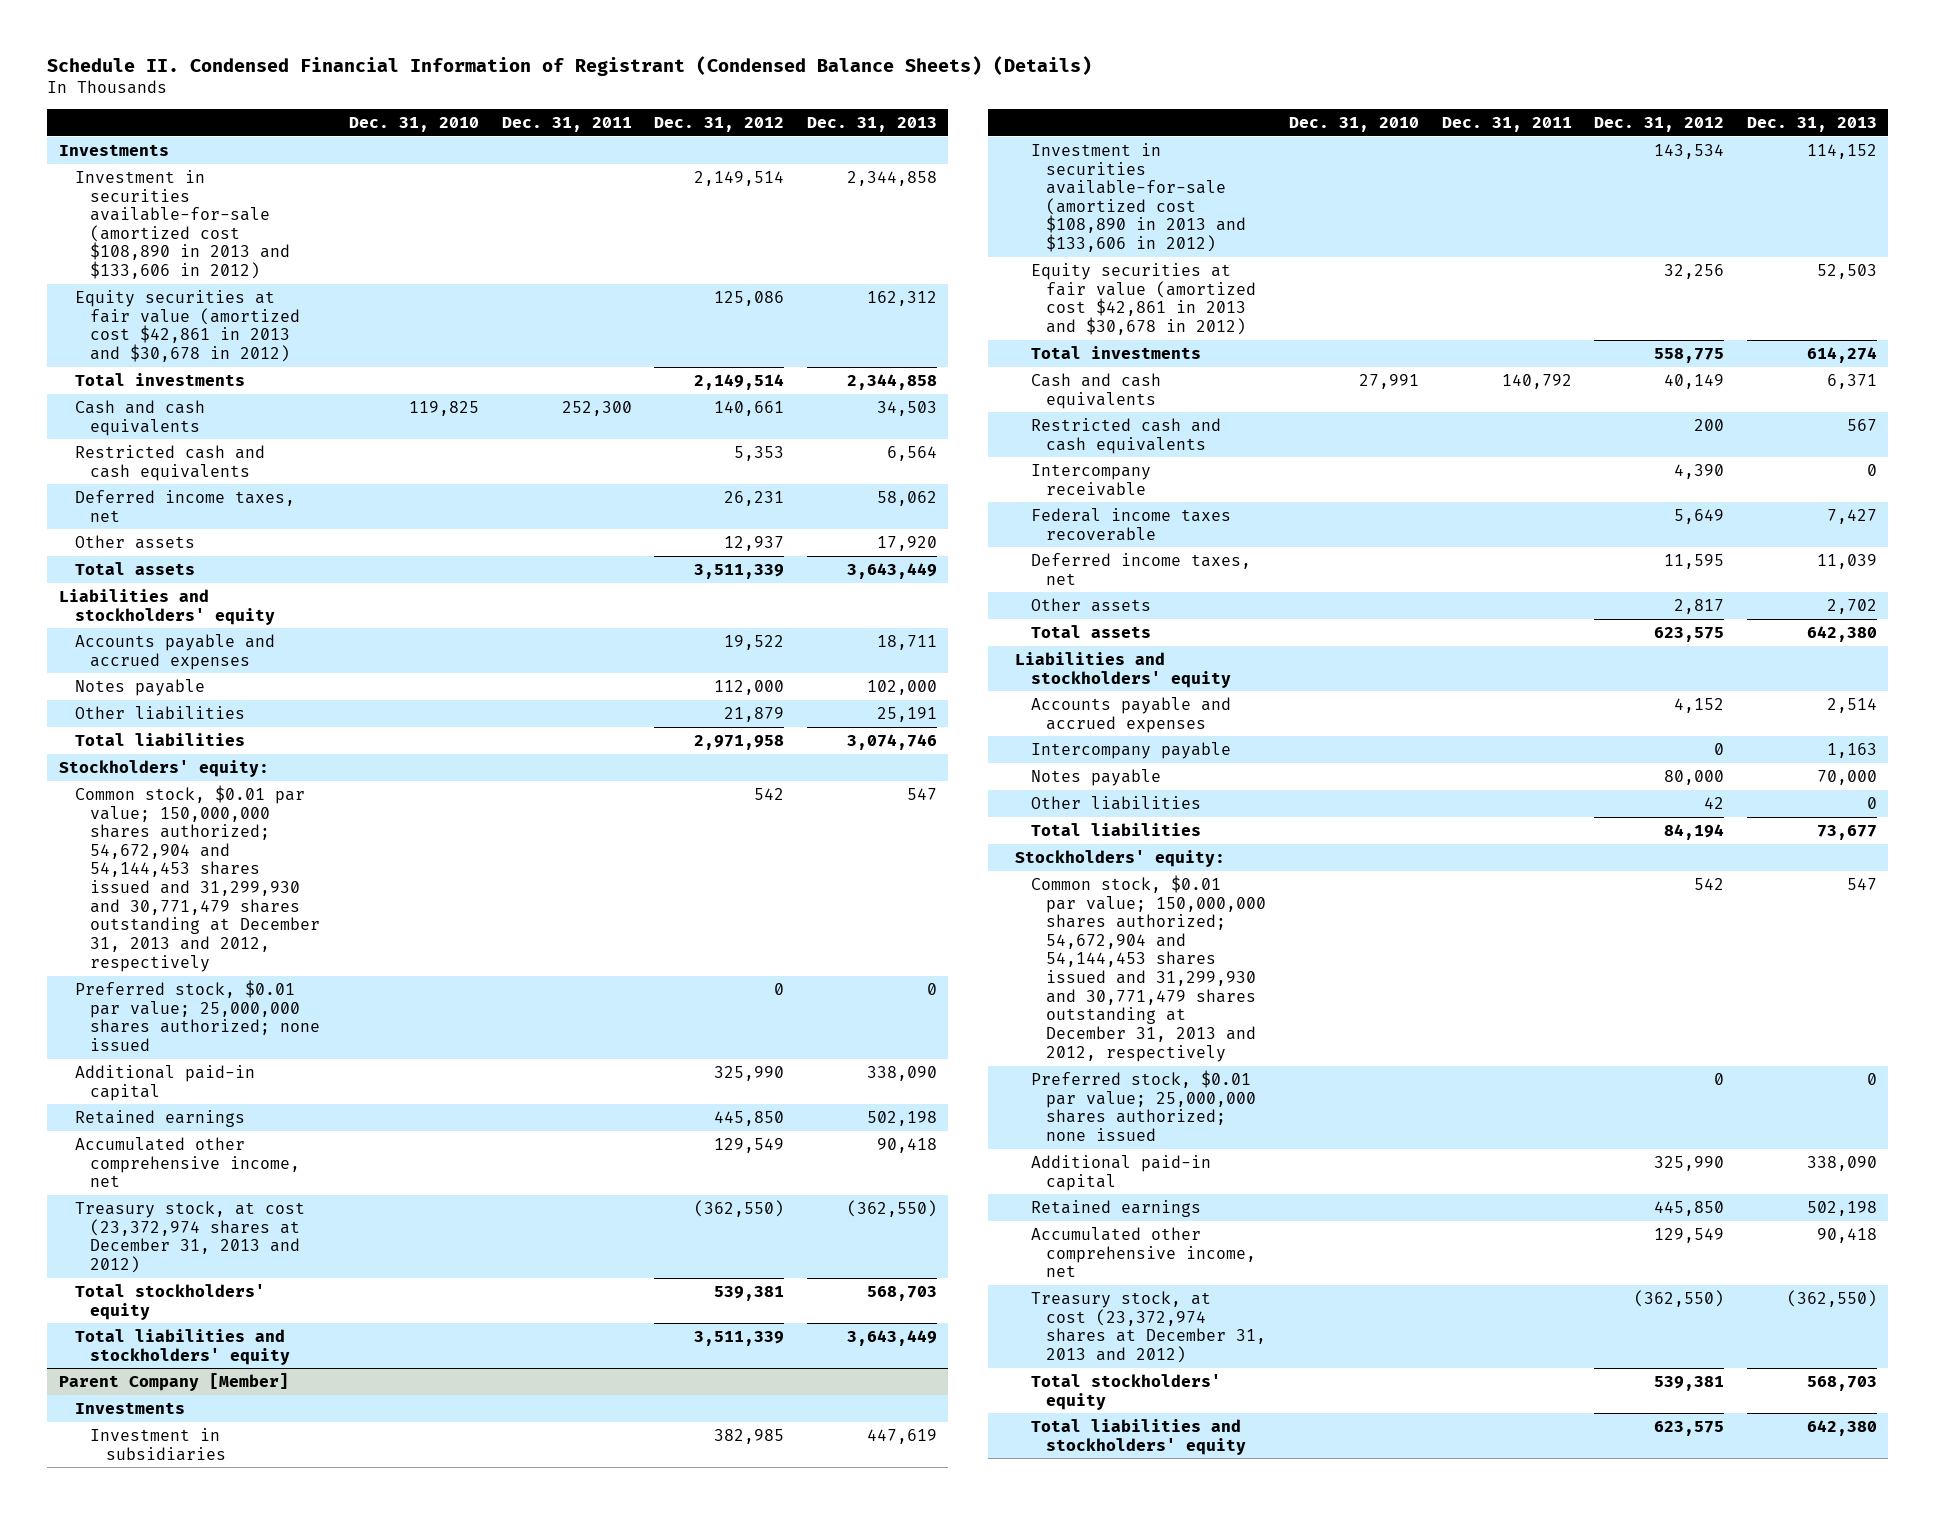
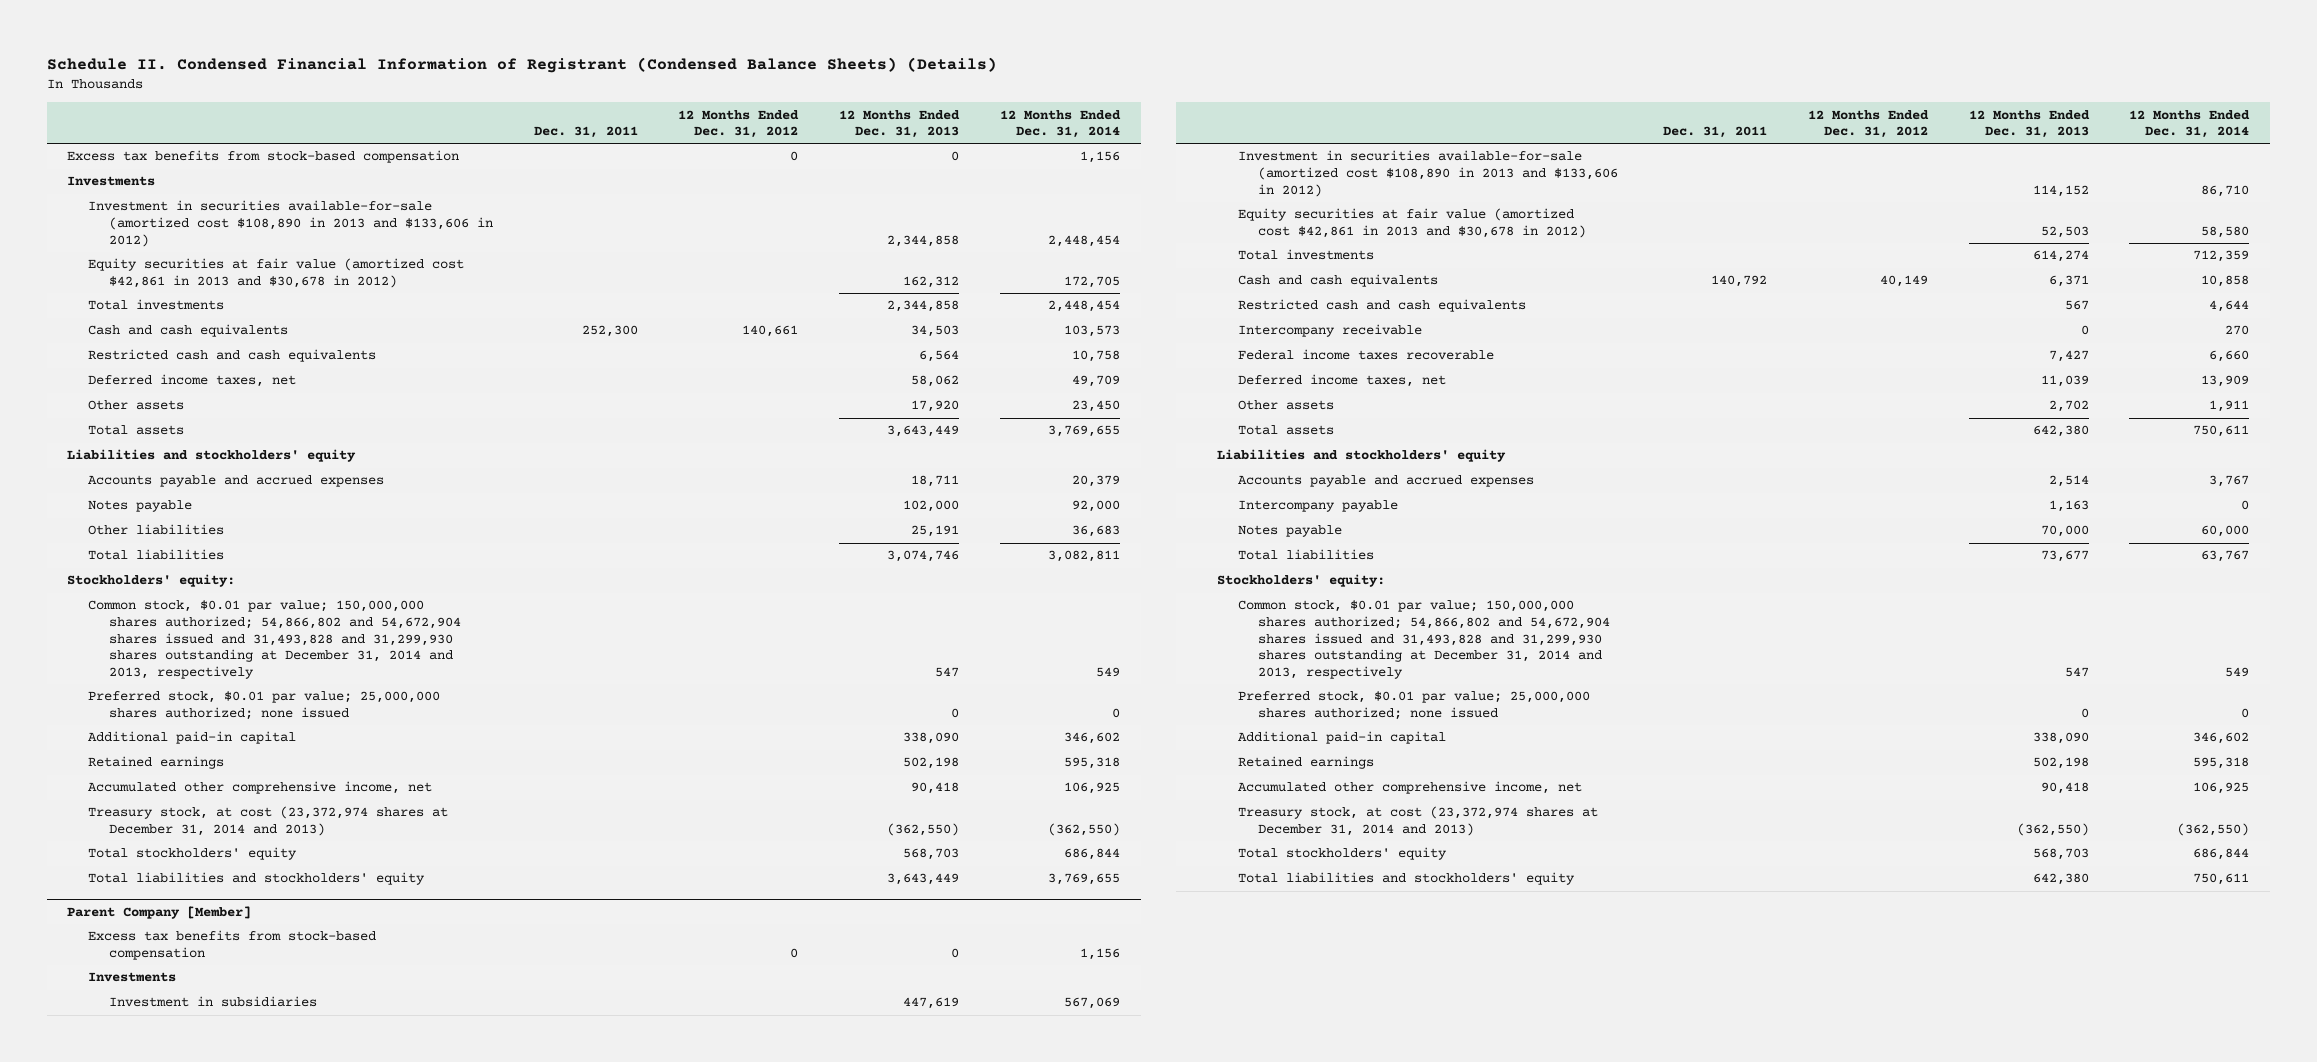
- | Dec. 31, 2010 | Dec. 31, 2011 | Dec. 31, 2012 | Dec. 31, 2013
+ | Dec. 31, 2011 | 12 Months Ended Dec. 31, 2012 | 12 Months Ended Dec. 31, 2013 | 12 Months Ended Dec. 31, 2014
+ Excess tax benefits from stock-based compensation | | 0 | 0 | 1,156
- Common stock, $0.01 par value; 150,000,000 shares authorized; 54,672,904 and 54,144,453 shares issued and 31,299,930 and 30,771,479 shares outstanding at December 31, 2013 and 2012, respectively | | | 542 | 547
+ Common stock, $0.01 par value; 150,000,000 shares authorized; 54,866,802 and 54,672,904 shares issued and 31,493,828 and 31,299,930 shares outstanding at December 31, 2014 and 2013, respectively | | | 547 | 549
- Treasury stock, at cost (23,372,974 shares at December 31, 2013 and 2012) | | | (362,550) | (362,550)
+ Treasury stock, at cost (23,372,974 shares at December 31, 2014 and 2013) | | | (362,550) | (362,550)
@ Parent Company [Member]
+ Excess tax benefits from stock-based compensation | | 0 | 0 | 1,156
- Other liabilities | | | 42 | 0
- Common stock, $0.01 par value; 150,000,000 shares authorized; 54,672,904 and 54,144,453 shares issued and 31,299,930 and 30,771,479 shares outstanding at December 31, 2013 and 2012, respectively | | | 542 | 547
+ Common stock, $0.01 par value; 150,000,000 shares authorized; 54,866,802 and 54,672,904 shares issued and 31,493,828 and 31,299,930 shares outstanding at December 31, 2014 and 2013, respectively | | | 547 | 549
- Treasury stock, at cost (23,372,974 shares at December 31, 2013 and 2012) | | | (362,550) | (362,550)
+ Treasury stock, at cost (23,372,974 shares at December 31, 2014 and 2013) | | | (362,550) | (362,550)

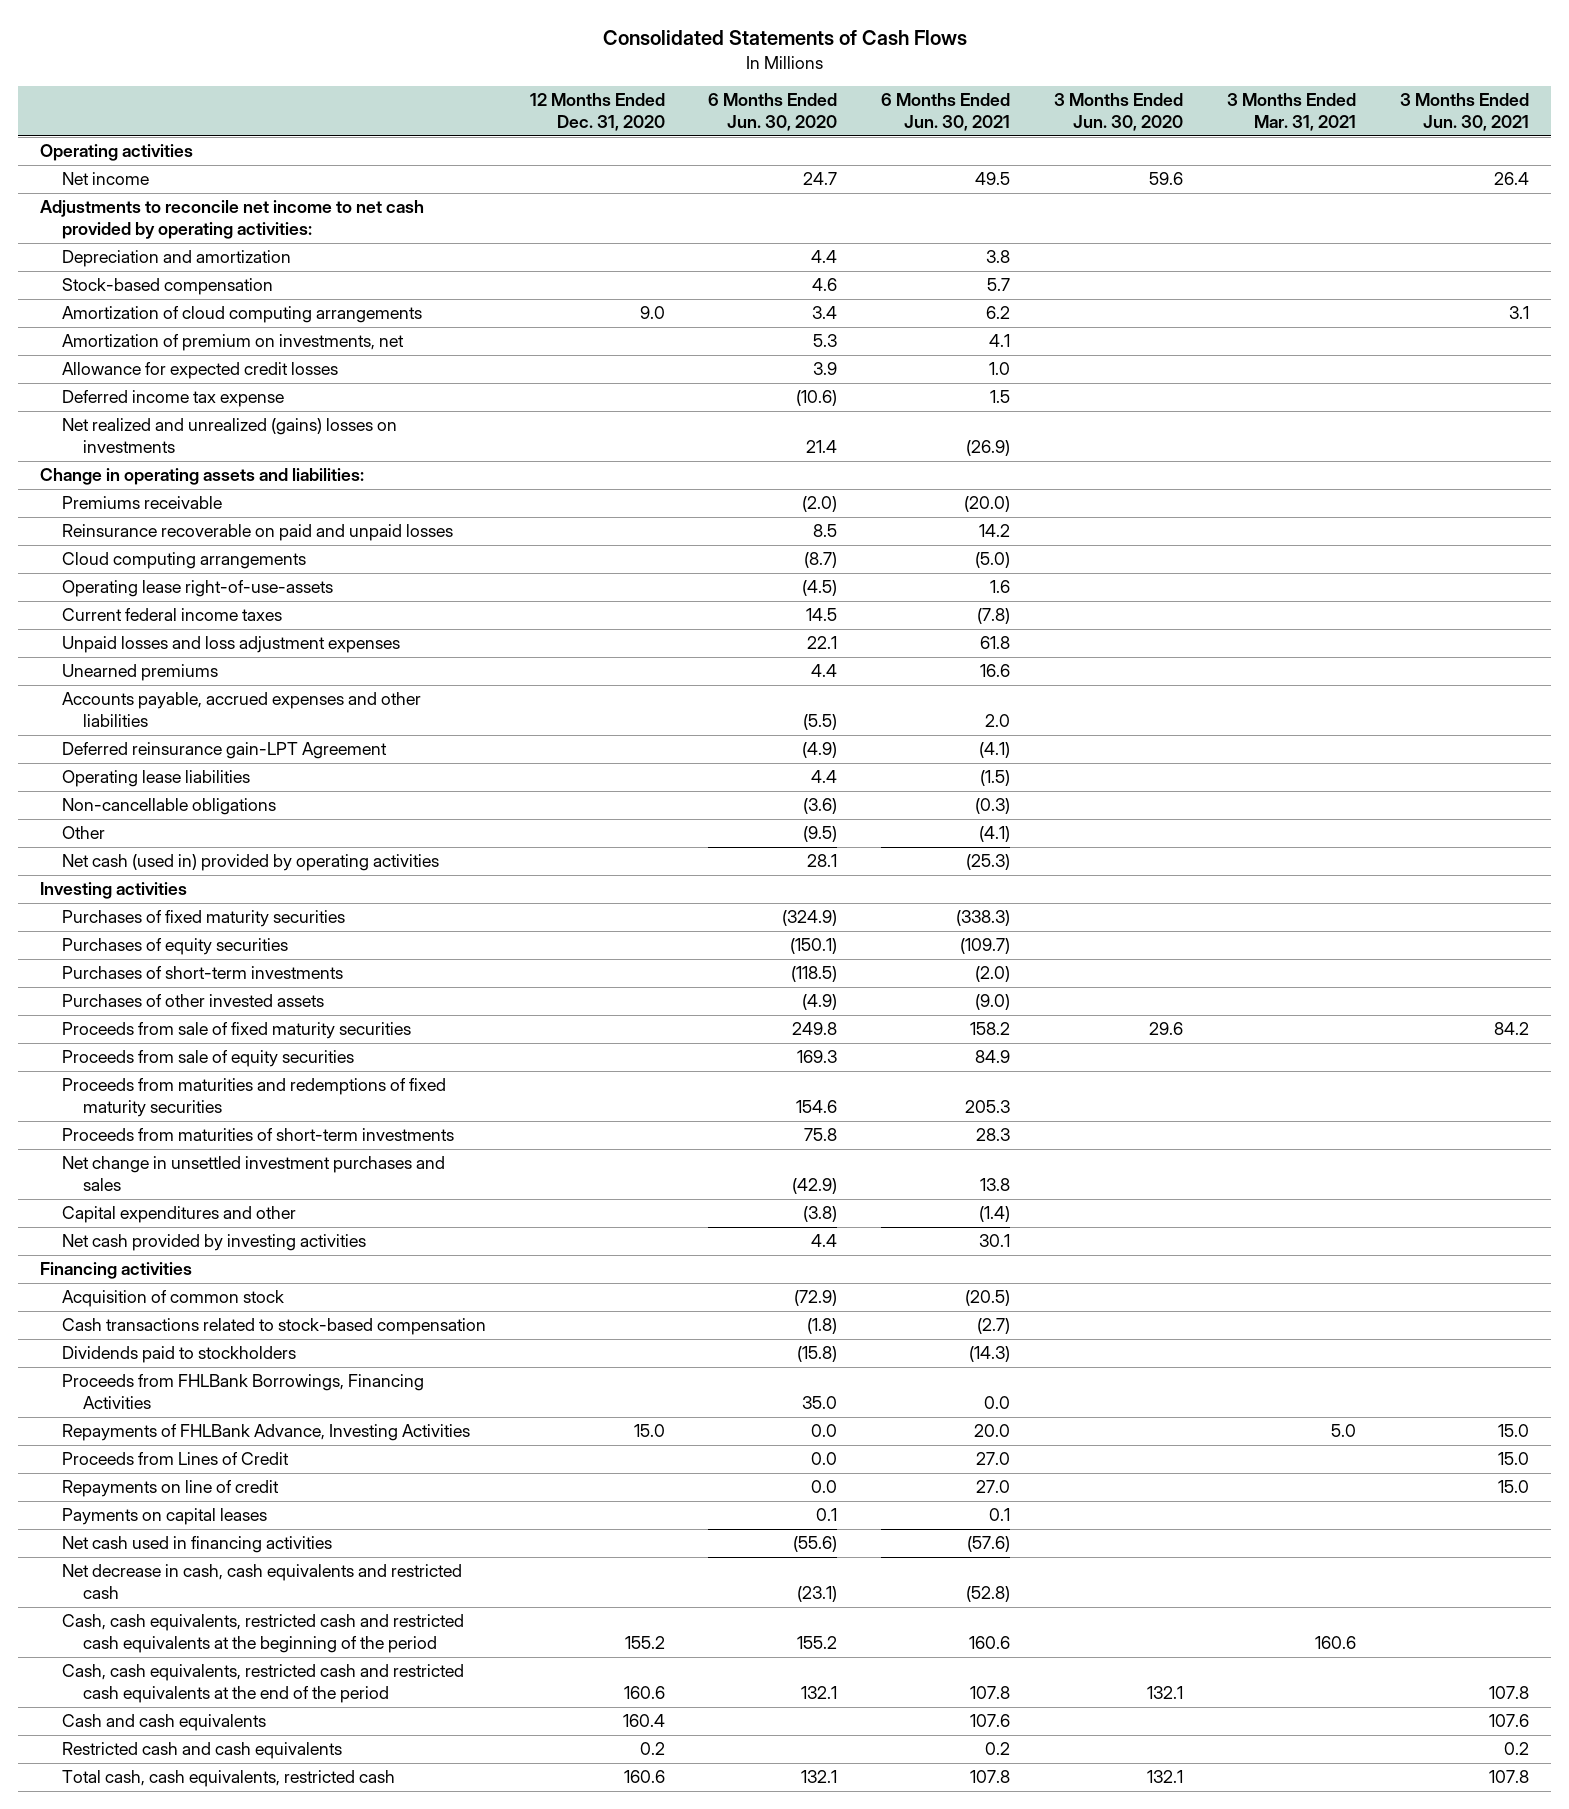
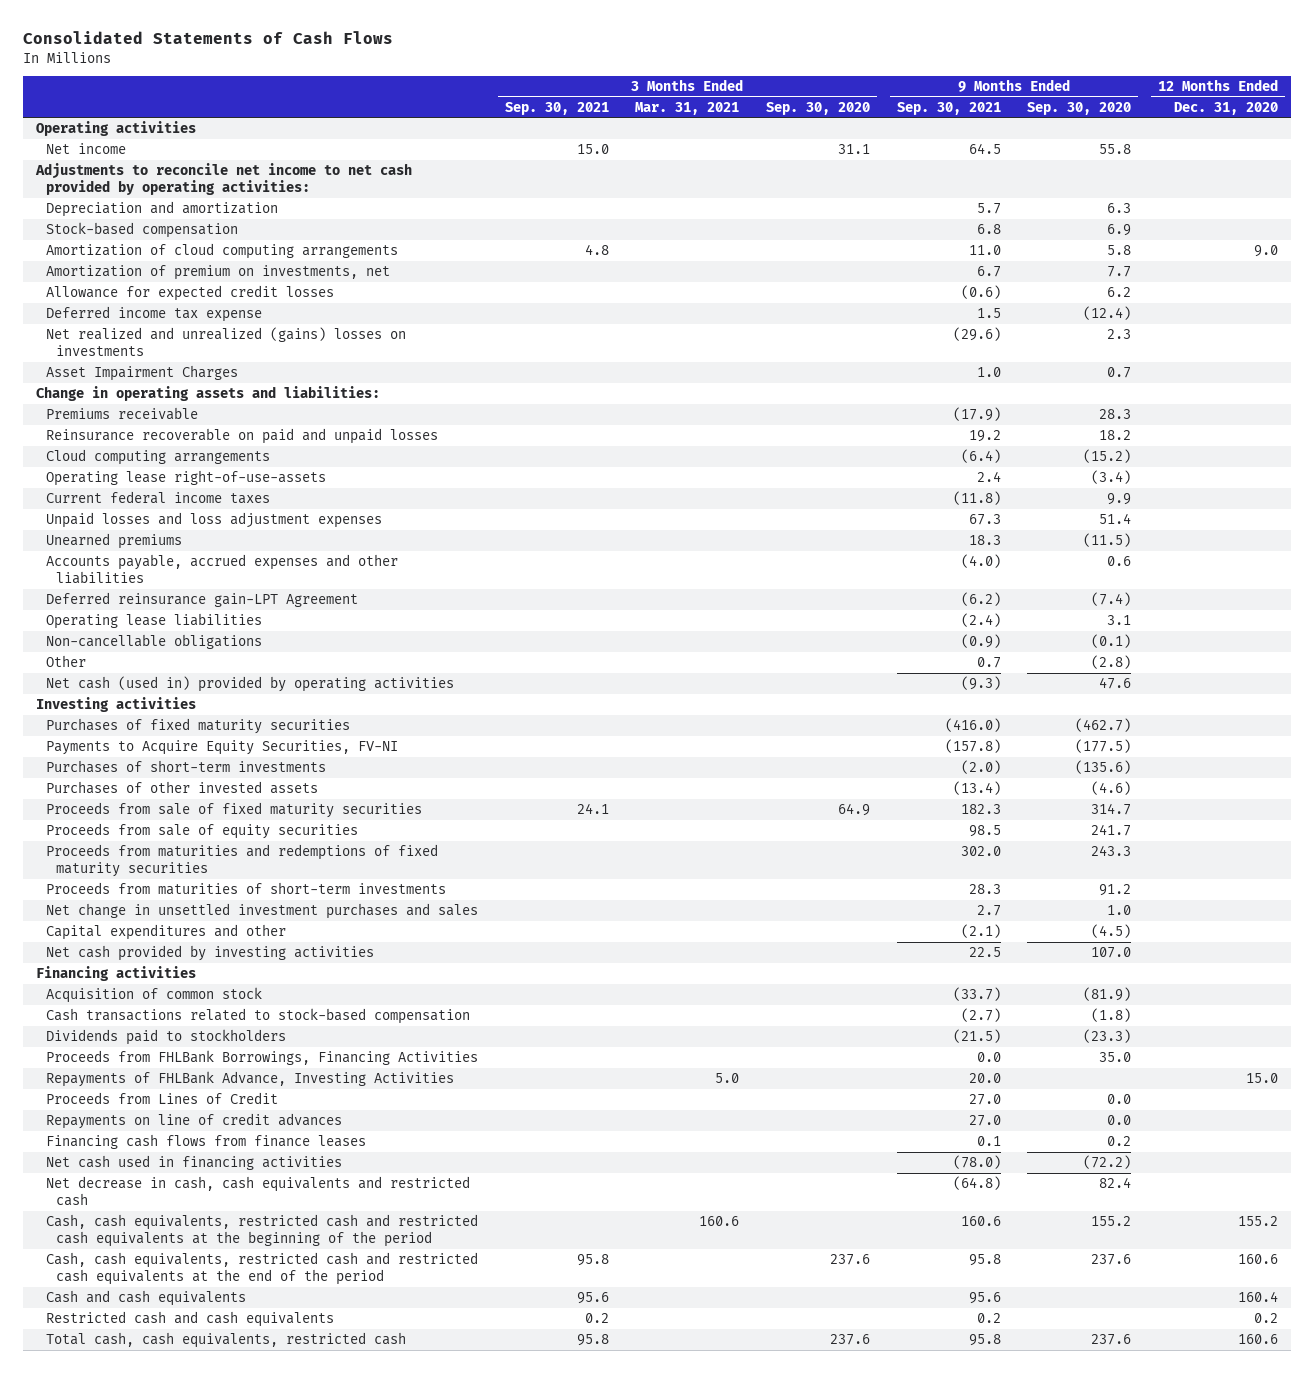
- | 12 Months Ended Dec. 31, 2020 | 6 Months Ended Jun. 30, 2020 | 6 Months Ended Jun. 30, 2021 | 3 Months Ended Jun. 30, 2020 | 3 Months Ended Mar. 31, 2021 | 3 Months Ended Jun. 30, 2021
+ | 3 Months Ended Sep. 30, 2021 | 3 Months Ended Mar. 31, 2021 | 3 Months Ended Sep. 30, 2020 | 9 Months Ended Sep. 30, 2021 | 9 Months Ended Sep. 30, 2020 | 12 Months Ended Dec. 31, 2020
+ Asset Impairment Charges | | | | 1.0 | 0.7 |
- Purchases of equity securities | | (150.1) | (109.7) | | |
+ Payments to Acquire Equity Securities, FV-NI | | | | (157.8) | (177.5) |
- Repayments on line of credit | | 0.0 | 27.0 | | | 15.0
- Payments on capital leases | | 0.1 | 0.1 | | |
+ Repayments on line of credit advances | | | | 27.0 | 0.0 |
+ Financing cash flows from finance leases | | | | 0.1 | 0.2 |

